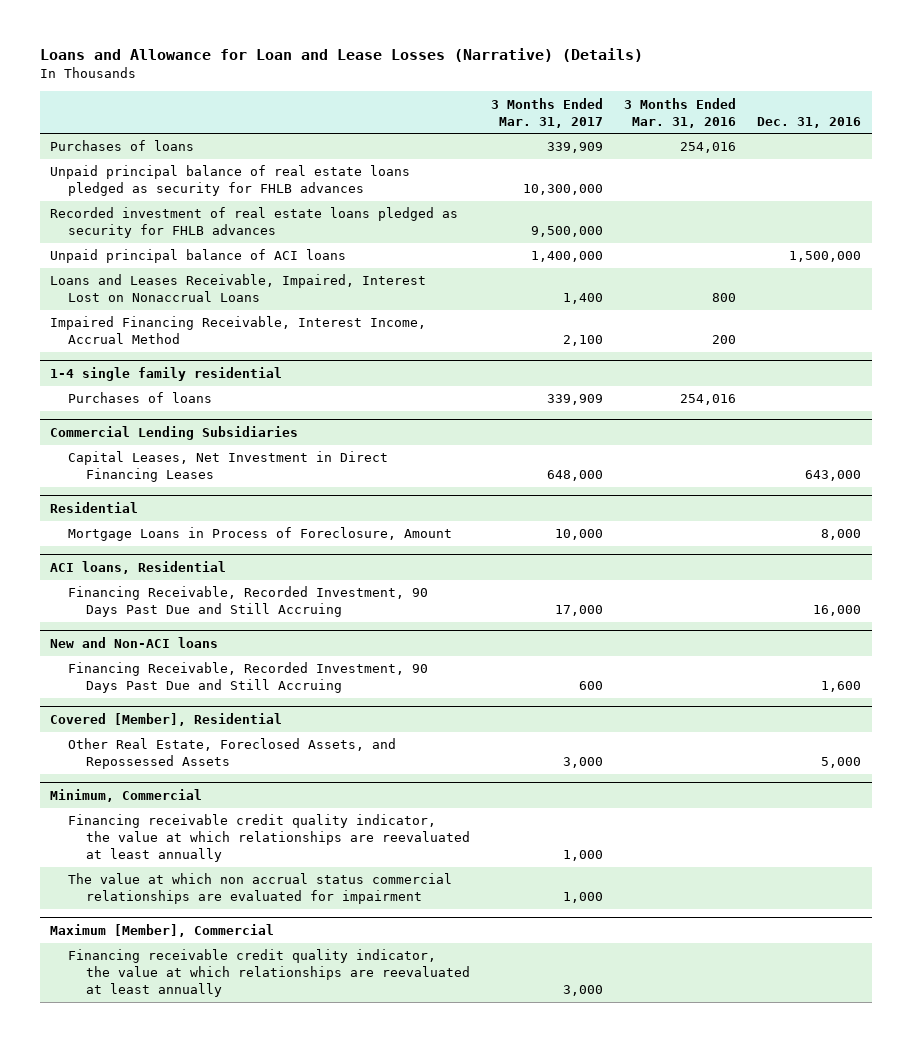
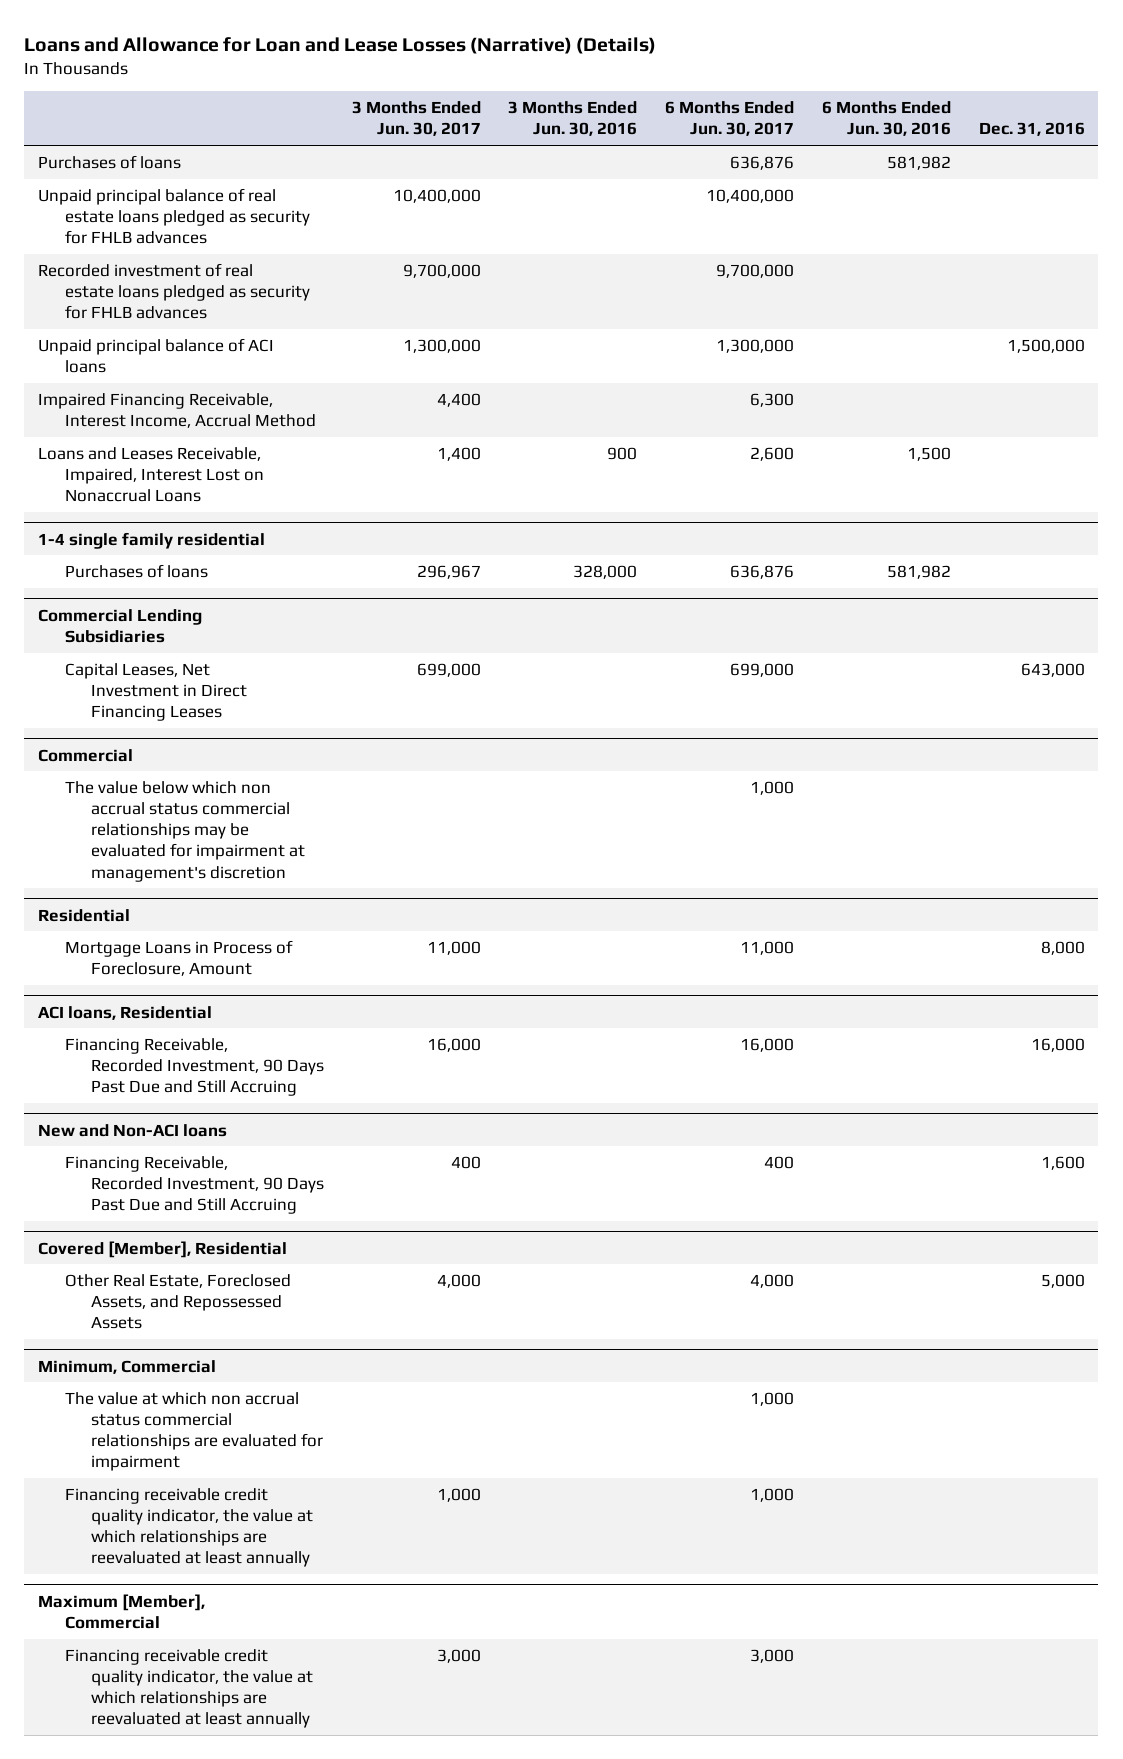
- | 3 Months Ended Mar. 31, 2017 | 3 Months Ended Mar. 31, 2016 | Dec. 31, 2016
+ | 3 Months Ended Jun. 30, 2017 | 3 Months Ended Jun. 30, 2016 | 6 Months Ended Jun. 30, 2017 | 6 Months Ended Jun. 30, 2016 | Dec. 31, 2016
moved down: Loans and Leases Receivable, Impaired, Interest Lost on Nonaccrual Loans | 1,400 | 900 | 2,600 | 1,500 |
+ Commercial
+ The value below which non accrual status commercial relationships may be evaluated for impairment at management's discretion | | | 1,000 | |
@ Minimum, Commercial
moved down: Financing receivable credit quality indicator, the value at which relationships are reevaluated at least annually | 1,000 | | 1,000 | |

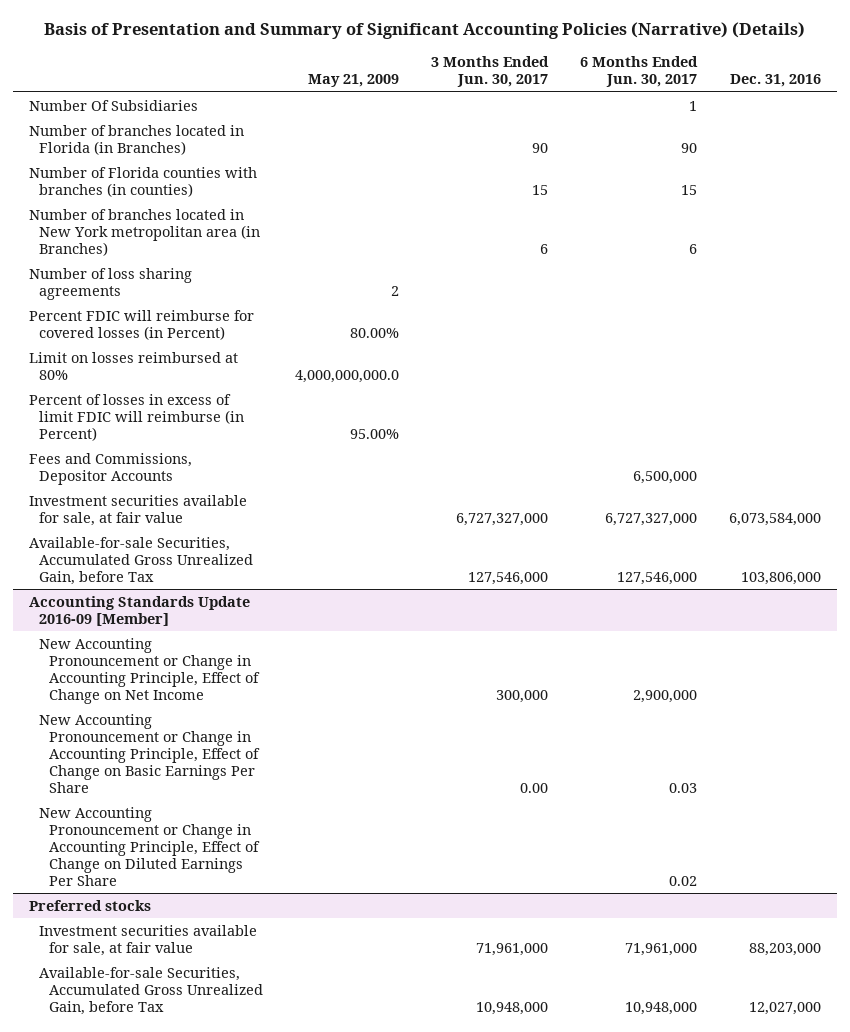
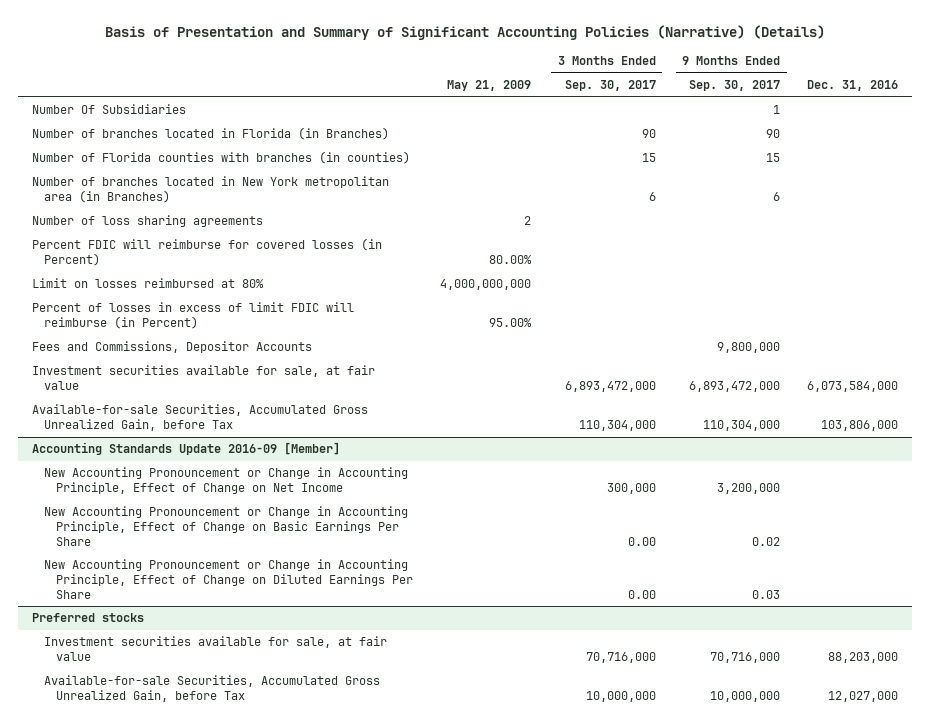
- | May 21, 2009 | 3 Months Ended Jun. 30, 2017 | 6 Months Ended Jun. 30, 2017 | Dec. 31, 2016
+ | May 21, 2009 | 3 Months Ended Sep. 30, 2017 | 9 Months Ended Sep. 30, 2017 | Dec. 31, 2016
- Limit on losses reimbursed at 80% | 4,000,000,000.0 | | |
+ Limit on losses reimbursed at 80% | 4,000,000,000 | | |

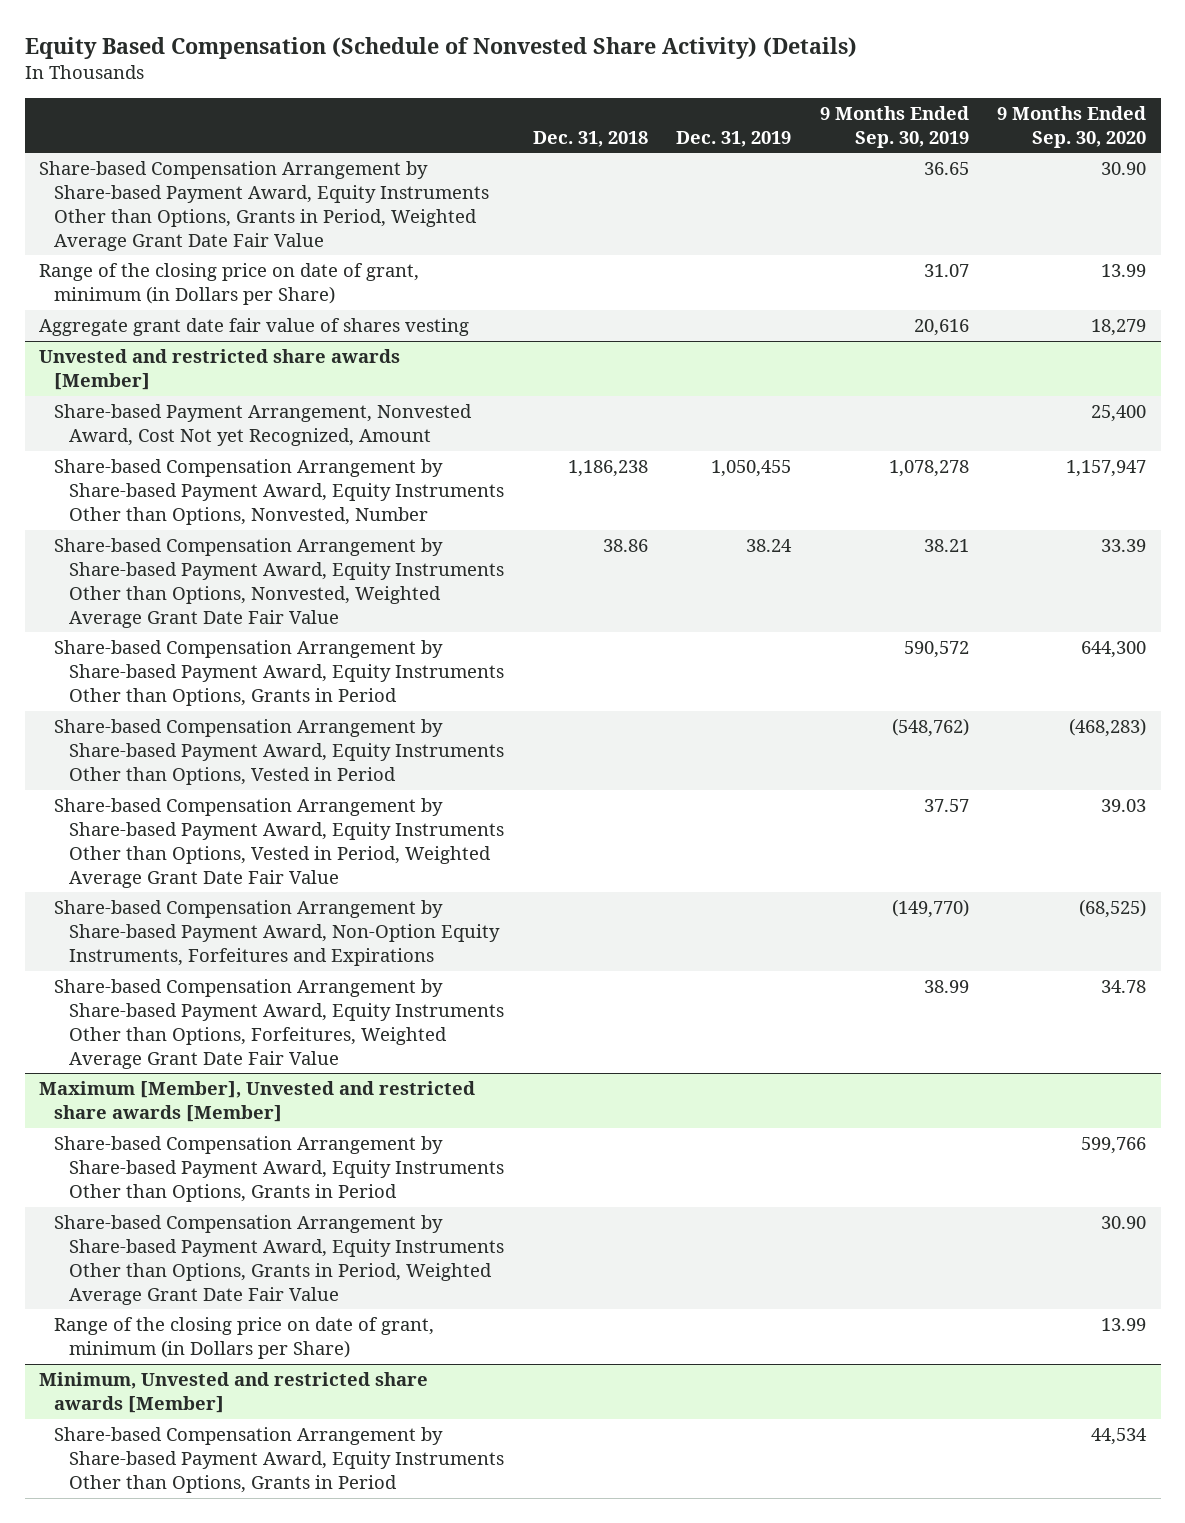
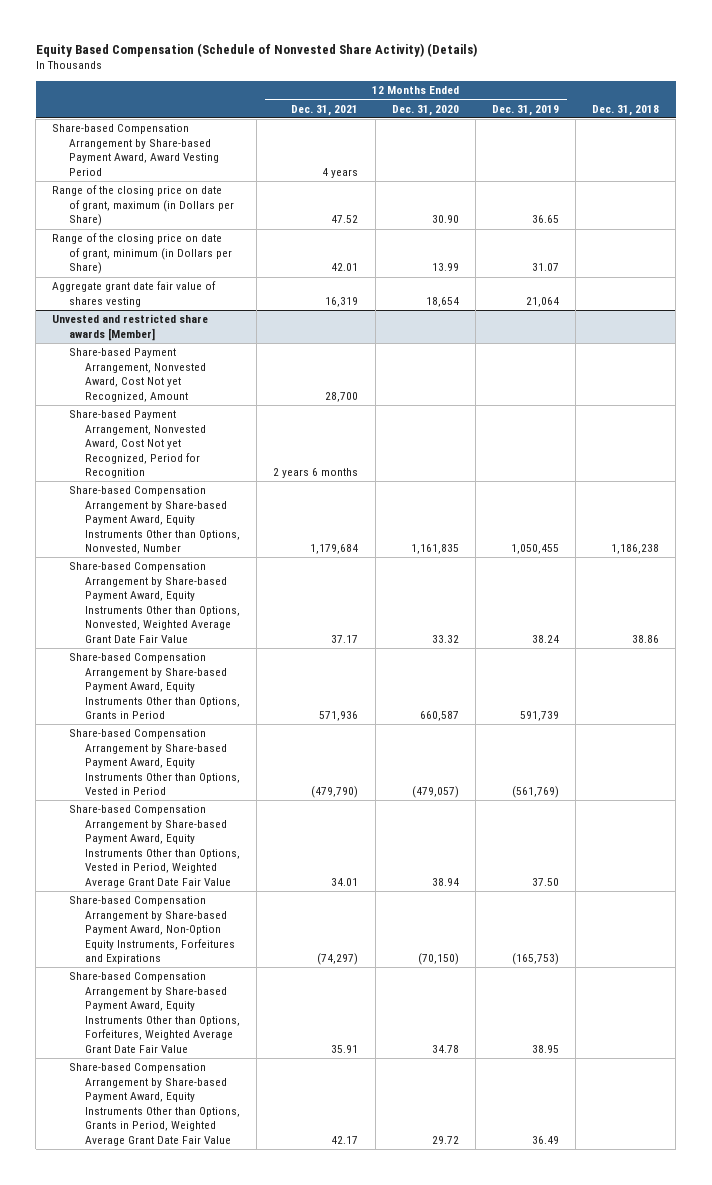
- | Dec. 31, 2018 | Dec. 31, 2019 | 9 Months Ended Sep. 30, 2019 | 9 Months Ended Sep. 30, 2020
+ | 12 Months Ended Dec. 31, 2021 | 12 Months Ended Dec. 31, 2020 | 12 Months Ended Dec. 31, 2019 | Dec. 31, 2018
- Share-based Compensation Arrangement by Share-based Payment Award, Equity Instruments Other than Options, Grants in Period, Weighted Average Grant Date Fair Value | | | 36.65 | 30.90
+ Share-based Compensation Arrangement by Share-based Payment Award, Award Vesting Period | 4 years | | |
+ Range of the closing price on date of grant, maximum (in Dollars per Share) | 47.52 | 30.90 | 36.65 |
@ Unvested and restricted share awards [Member]
+ Share-based Payment Arrangement, Nonvested Award, Cost Not yet Recognized, Period for Recognition | 2 years 6 months | | |
- Maximum [Member], Unvested and restricted share awards [Member]
- Share-based Compensation Arrangement by Share-based Payment Award, Equity Instruments Other than Options, Grants in Period | | | | 599,766
- Share-based Compensation Arrangement by Share-based Payment Award, Equity Instruments Other than Options, Grants in Period, Weighted Average Grant Date Fair Value | | | | 30.90
- Range of the closing price on date of grant, minimum (in Dollars per Share) | | | | 13.99
- Minimum, Unvested and restricted share awards [Member]
- Share-based Compensation Arrangement by Share-based Payment Award, Equity Instruments Other than Options, Grants in Period | | | | 44,534
@ Unvested and restricted share awards [Member]
+ Share-based Compensation Arrangement by Share-based Payment Award, Equity Instruments Other than Options, Grants in Period, Weighted Average Grant Date Fair Value | 42.17 | 29.72 | 36.49 |

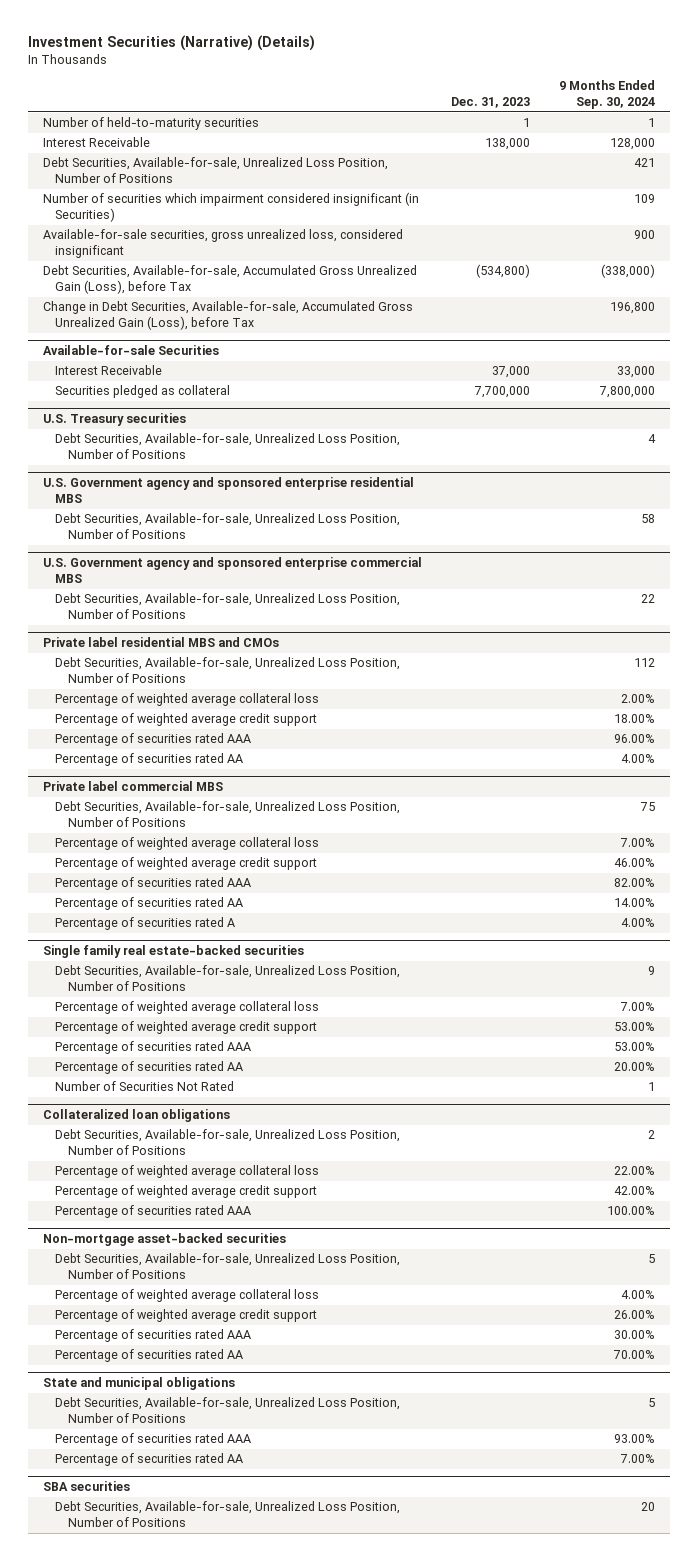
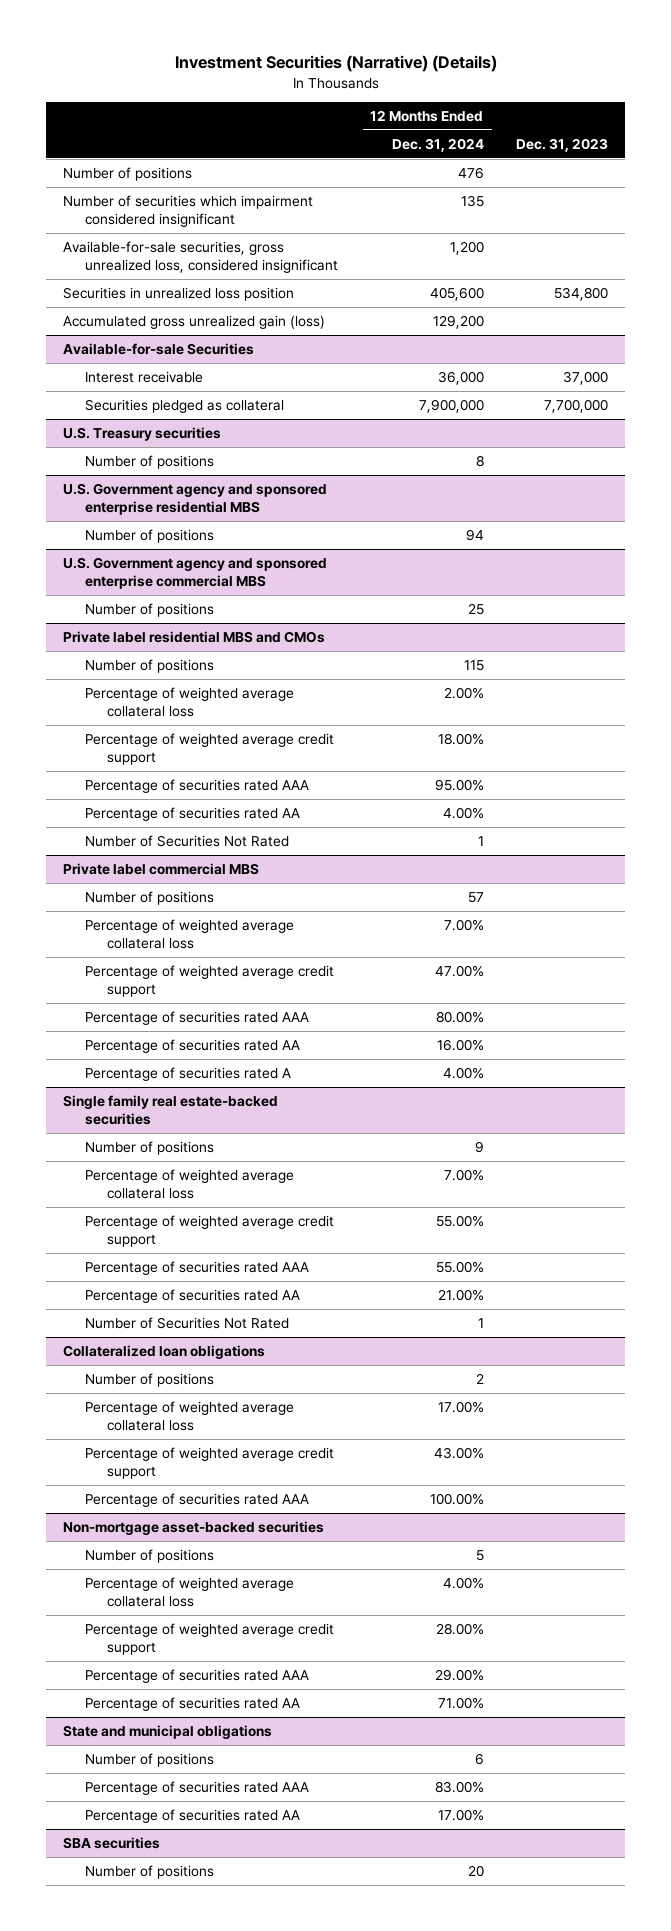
- | Dec. 31, 2023 | 9 Months Ended Sep. 30, 2024
+ | 12 Months Ended Dec. 31, 2024 | Dec. 31, 2023
- Number of held-to-maturity securities | 1 | 1
- Interest Receivable | 138,000 | 128,000
- Debt Securities, Available-for-sale, Unrealized Loss Position, Number of Positions | | 421
- Number of securities which impairment considered insignificant (in Securities) | | 109
+ Number of positions | 476 |
+ Number of securities which impairment considered insignificant | 135 |
- Debt Securities, Available-for-sale, Accumulated Gross Unrealized Gain (Loss), before Tax | (534,800) | (338,000)
- Change in Debt Securities, Available-for-sale, Accumulated Gross Unrealized Gain (Loss), before Tax | | 196,800
+ Securities in unrealized loss position | 405,600 | 534,800
+ Accumulated gross unrealized gain (loss) | 129,200 |
@ Available-for-sale Securities
- Interest Receivable | 37,000 | 33,000
+ Interest receivable | 36,000 | 37,000
@ U.S. Treasury securities
- Debt Securities, Available-for-sale, Unrealized Loss Position, Number of Positions | | 4
+ Number of positions | 8 |
@ U.S. Government agency and sponsored enterprise residential MBS
- Debt Securities, Available-for-sale, Unrealized Loss Position, Number of Positions | | 58
+ Number of positions | 94 |
@ U.S. Government agency and sponsored enterprise commercial MBS
- Debt Securities, Available-for-sale, Unrealized Loss Position, Number of Positions | | 22
+ Number of positions | 25 |
@ Private label residential MBS and CMOs
- Debt Securities, Available-for-sale, Unrealized Loss Position, Number of Positions | | 112
+ Number of positions | 115 |
+ Number of Securities Not Rated | 1 |
@ Private label commercial MBS
- Debt Securities, Available-for-sale, Unrealized Loss Position, Number of Positions | | 75
+ Number of positions | 57 |
@ Single family real estate-backed securities
- Debt Securities, Available-for-sale, Unrealized Loss Position, Number of Positions | | 9
+ Number of positions | 9 |
@ Collateralized loan obligations
- Debt Securities, Available-for-sale, Unrealized Loss Position, Number of Positions | | 2
+ Number of positions | 2 |
@ Non-mortgage asset-backed securities
- Debt Securities, Available-for-sale, Unrealized Loss Position, Number of Positions | | 5
+ Number of positions | 5 |
@ State and municipal obligations
- Debt Securities, Available-for-sale, Unrealized Loss Position, Number of Positions | | 5
+ Number of positions | 6 |
@ SBA securities
- Debt Securities, Available-for-sale, Unrealized Loss Position, Number of Positions | | 20
+ Number of positions | 20 |

